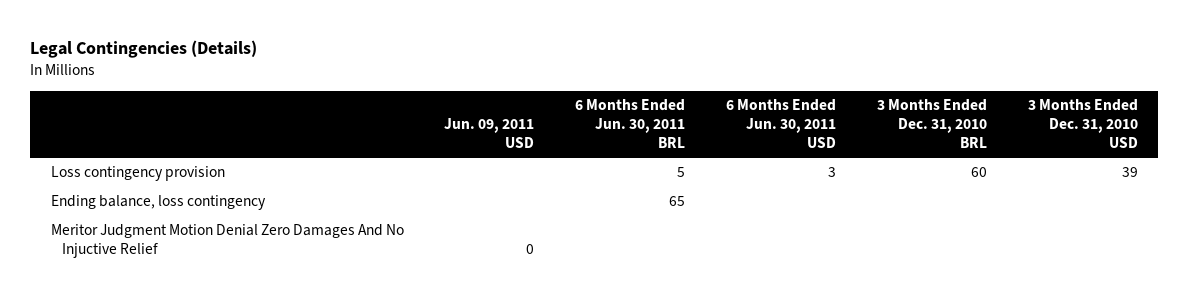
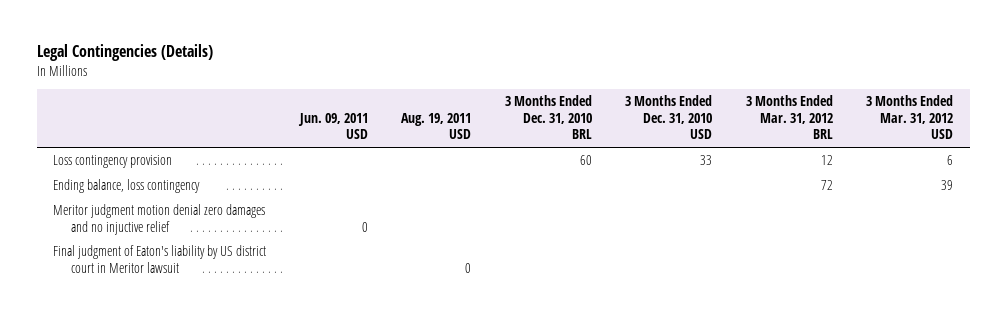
- | Jun. 09, 2011 USD | 6 Months Ended Jun. 30, 2011 BRL | 6 Months Ended Jun. 30, 2011 USD | 3 Months Ended Dec. 31, 2010 BRL | 3 Months Ended Dec. 31, 2010 USD
+ | Jun. 09, 2011 USD | Aug. 19, 2011 USD | 3 Months Ended Dec. 31, 2010 BRL | 3 Months Ended Dec. 31, 2010 USD | 3 Months Ended Mar. 31, 2012 BRL | 3 Months Ended Mar. 31, 2012 USD
- Loss contingency provision | | 5 | 3 | 60 | 39
+ Loss contingency provision | | | 60 | 33 | 12 | 6
- Meritor Judgment Motion Denial Zero Damages And No Injuctive Relief | 0 | | | |
+ Meritor judgment motion denial zero damages and no injuctive relief | 0 | | | | |
+ Final judgment of Eaton's liability by US district court in Meritor lawsuit | | 0 | | | |

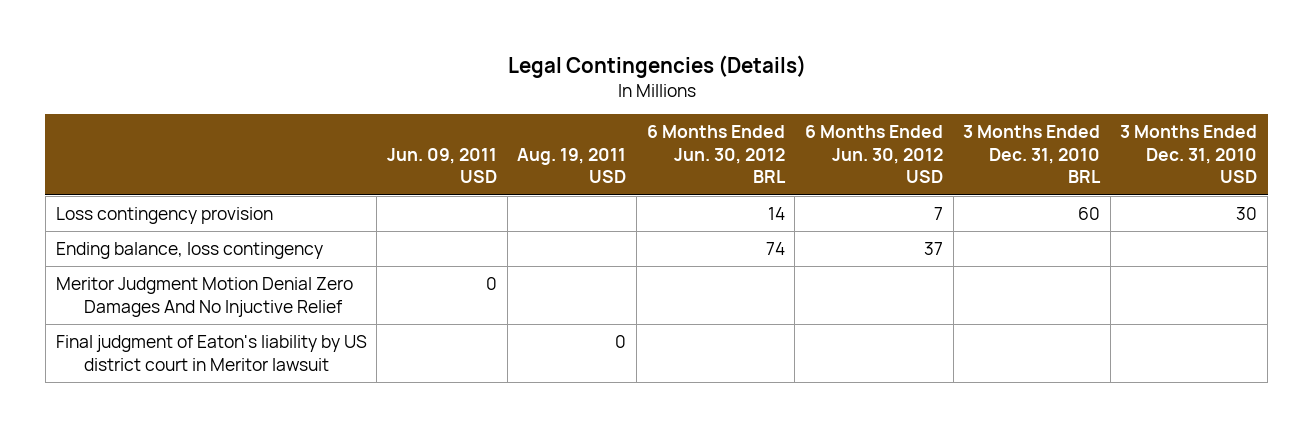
- | Jun. 09, 2011 USD | Aug. 19, 2011 USD | 3 Months Ended Dec. 31, 2010 BRL | 3 Months Ended Dec. 31, 2010 USD | 3 Months Ended Mar. 31, 2012 BRL | 3 Months Ended Mar. 31, 2012 USD
+ | Jun. 09, 2011 USD | Aug. 19, 2011 USD | 6 Months Ended Jun. 30, 2012 BRL | 6 Months Ended Jun. 30, 2012 USD | 3 Months Ended Dec. 31, 2010 BRL | 3 Months Ended Dec. 31, 2010 USD
- Loss contingency provision | | | 60 | 33 | 12 | 6
+ Loss contingency provision | | | 14 | 7 | 60 | 30
- Meritor judgment motion denial zero damages and no injuctive relief | 0 | | | | |
+ Meritor Judgment Motion Denial Zero Damages And No Injuctive Relief | 0 | | | | |

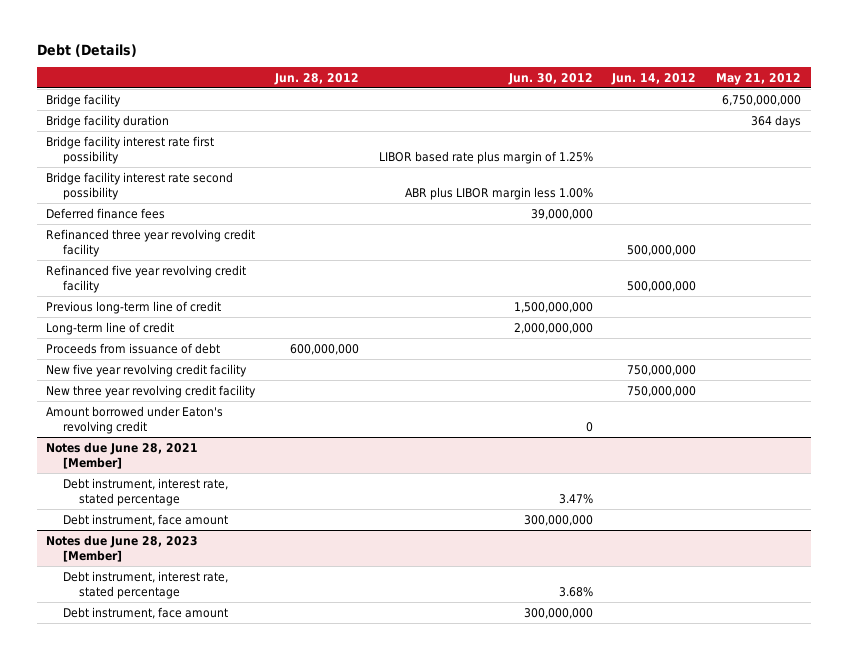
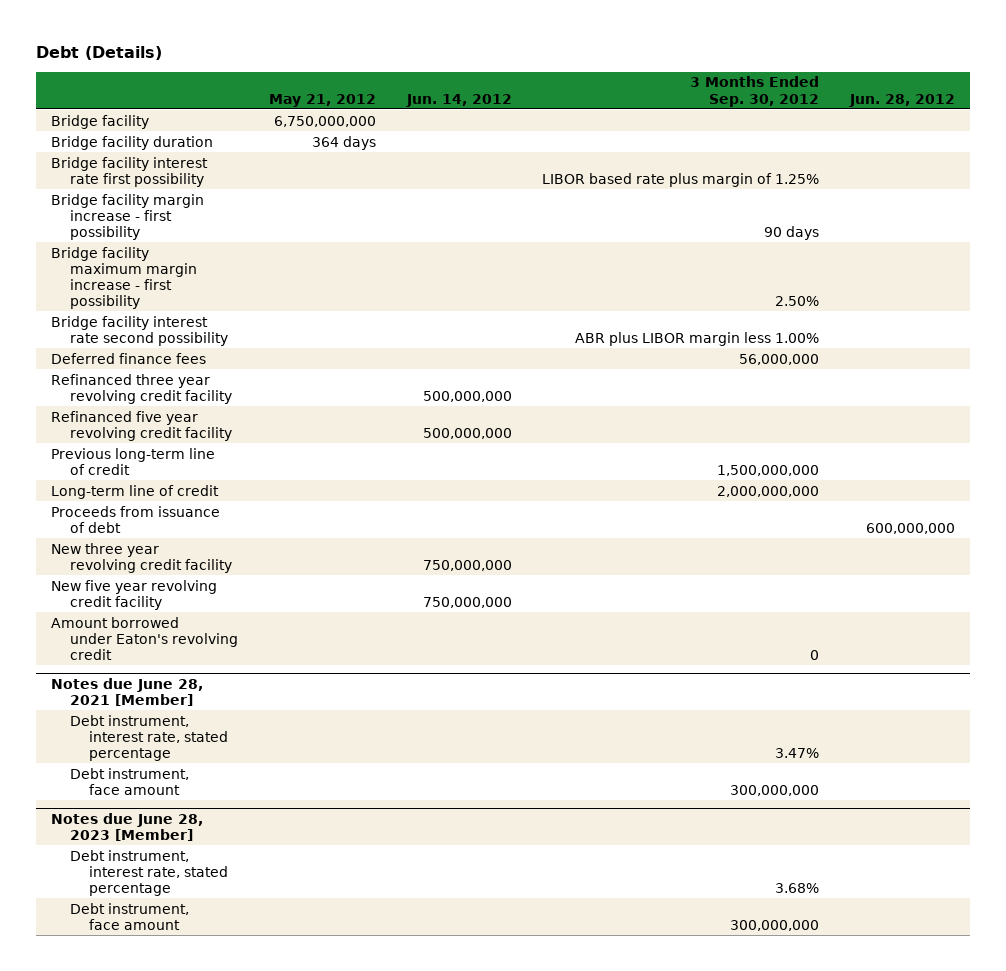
- | Jun. 28, 2012 | Jun. 30, 2012 | Jun. 14, 2012 | May 21, 2012
+ | May 21, 2012 | Jun. 14, 2012 | 3 Months Ended Sep. 30, 2012 | Jun. 28, 2012
+ Bridge facility margin increase - first possibility | | | 90 days |
+ Bridge facility maximum margin increase - first possibility | | | 2.50% |
moved down: New five year revolving credit facility | | 750,000,000 | |

